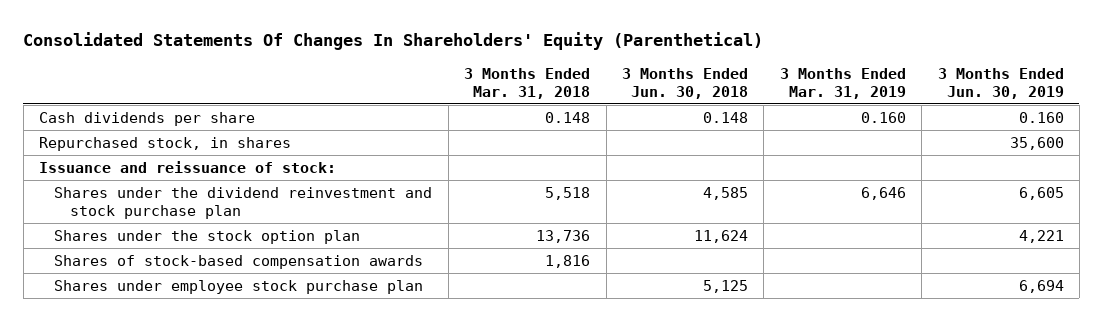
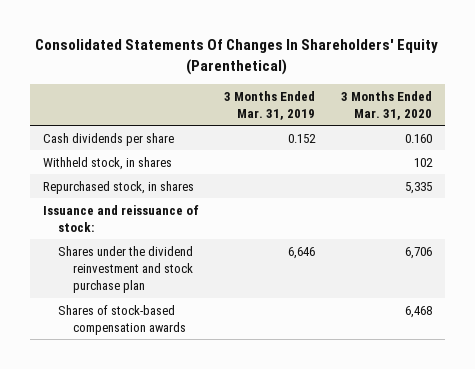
- | 3 Months Ended Mar. 31, 2018 | 3 Months Ended Jun. 30, 2018 | 3 Months Ended Mar. 31, 2019 | 3 Months Ended Jun. 30, 2019
+ | 3 Months Ended Mar. 31, 2019 | 3 Months Ended Mar. 31, 2020
- Cash dividends per share | 0.148 | 0.148 | 0.160 | 0.160
+ Cash dividends per share | 0.152 | 0.160
+ Withheld stock, in shares | | 102
- Shares under the stock option plan | 13,736 | 11,624 | | 4,221
- Shares under employee stock purchase plan | | 5,125 | | 6,694

